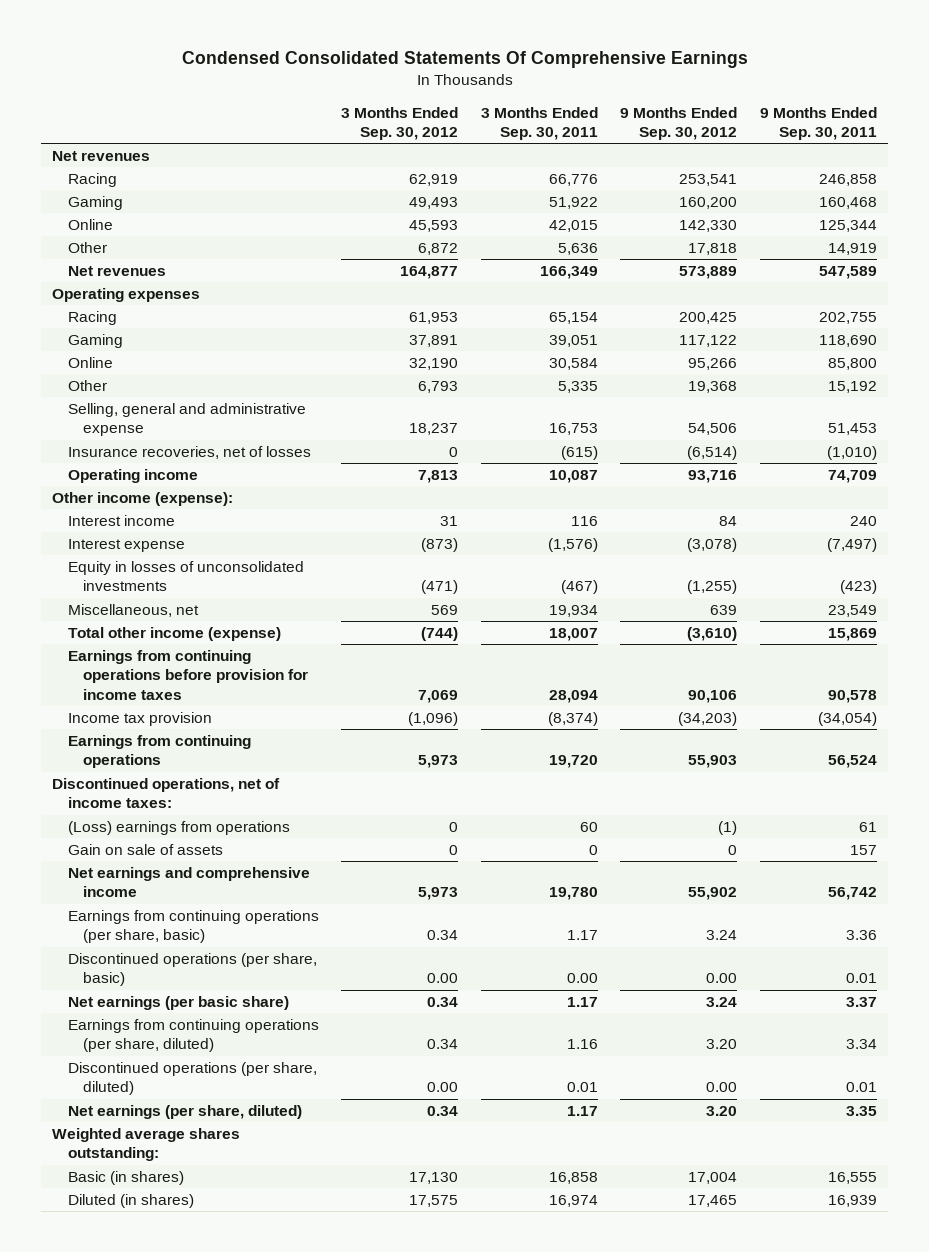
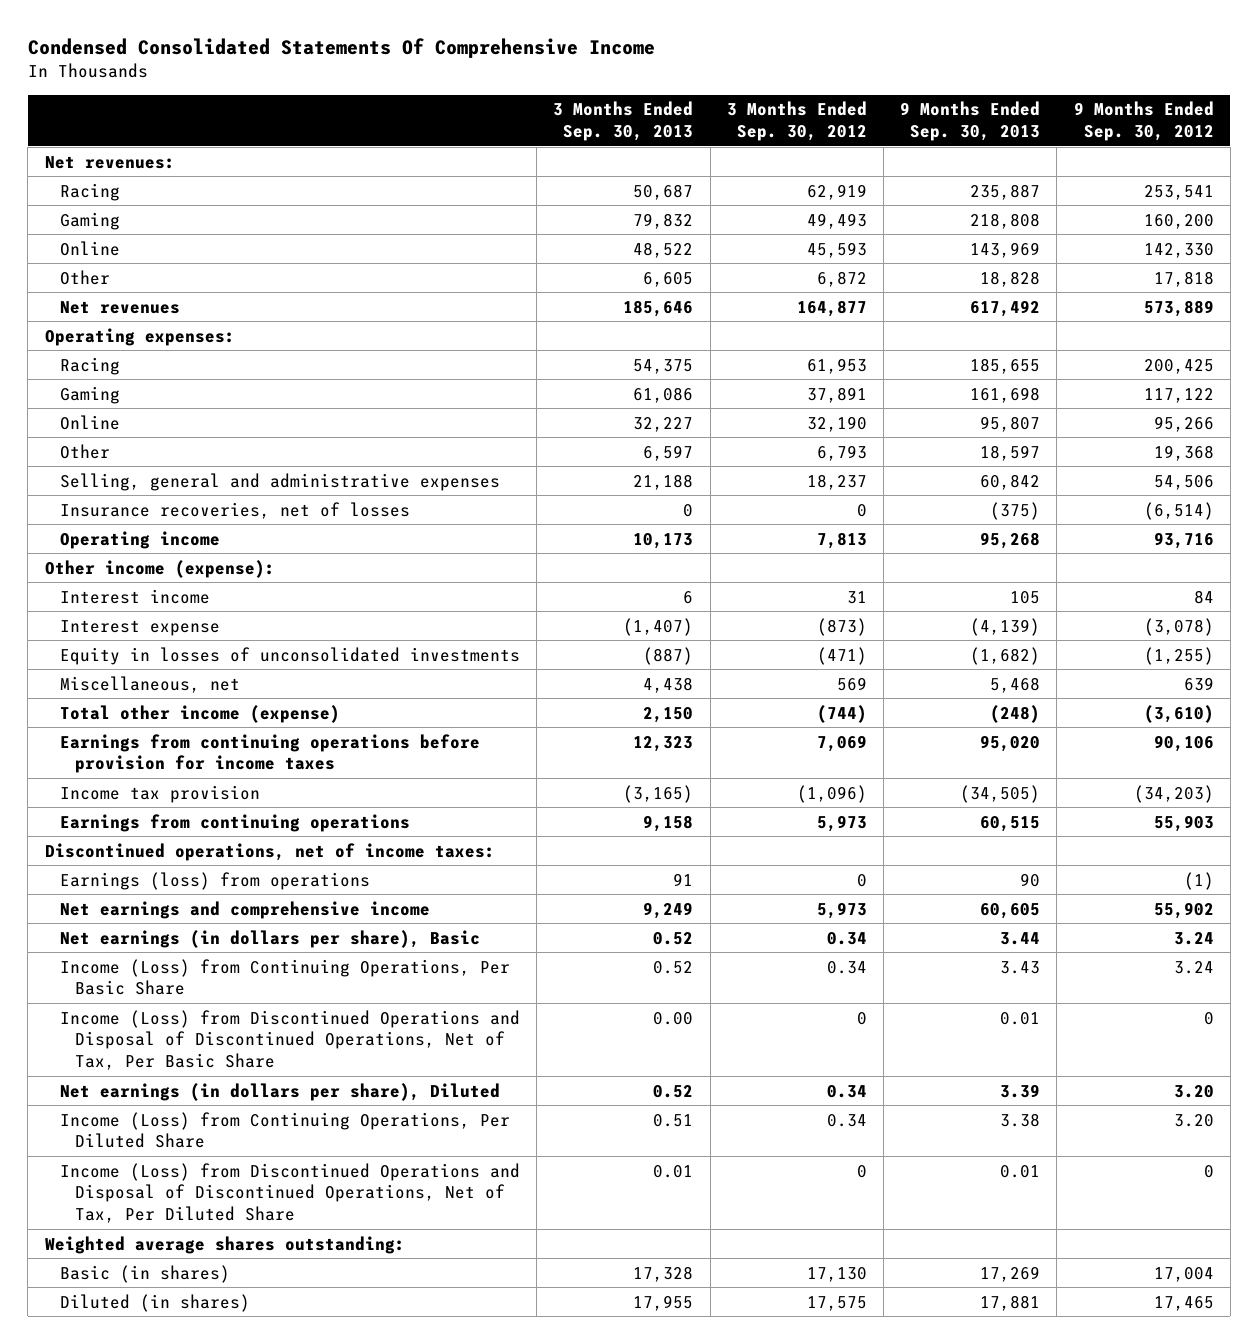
- Condensed Consolidated Statements Of Comprehensive Earnings
+ Condensed Consolidated Statements Of Comprehensive Income
- | 3 Months Ended Sep. 30, 2012 | 3 Months Ended Sep. 30, 2011 | 9 Months Ended Sep. 30, 2012 | 9 Months Ended Sep. 30, 2011
+ | 3 Months Ended Sep. 30, 2013 | 3 Months Ended Sep. 30, 2012 | 9 Months Ended Sep. 30, 2013 | 9 Months Ended Sep. 30, 2012
- Net revenues
+ Net revenues:
- Operating expenses
+ Operating expenses:
- Selling, general and administrative expense | 18,237 | 16,753 | 54,506 | 51,453
+ Selling, general and administrative expenses | 21,188 | 18,237 | 60,842 | 54,506
- (Loss) earnings from operations | 0 | 60 | (1) | 61
- Gain on sale of assets | 0 | 0 | 0 | 157
+ Earnings (loss) from operations | 91 | 0 | 90 | (1)
- Earnings from continuing operations (per share, basic) | 0.34 | 1.17 | 3.24 | 3.36
- Discontinued operations (per share, basic) | 0.00 | 0.00 | 0.00 | 0.01
- Net earnings (per basic share) | 0.34 | 1.17 | 3.24 | 3.37
- Earnings from continuing operations (per share, diluted) | 0.34 | 1.16 | 3.20 | 3.34
- Discontinued operations (per share, diluted) | 0.00 | 0.01 | 0.00 | 0.01
- Net earnings (per share, diluted) | 0.34 | 1.17 | 3.20 | 3.35
+ Net earnings (in dollars per share), Basic | 0.52 | 0.34 | 3.44 | 3.24
+ Income (Loss) from Continuing Operations, Per Basic Share | 0.52 | 0.34 | 3.43 | 3.24
+ Income (Loss) from Discontinued Operations and Disposal of Discontinued Operations, Net of Tax, Per Basic Share | 0.00 | 0 | 0.01 | 0
+ Net earnings (in dollars per share), Diluted | 0.52 | 0.34 | 3.39 | 3.20
+ Income (Loss) from Continuing Operations, Per Diluted Share | 0.51 | 0.34 | 3.38 | 3.20
+ Income (Loss) from Discontinued Operations and Disposal of Discontinued Operations, Net of Tax, Per Diluted Share | 0.01 | 0 | 0.01 | 0

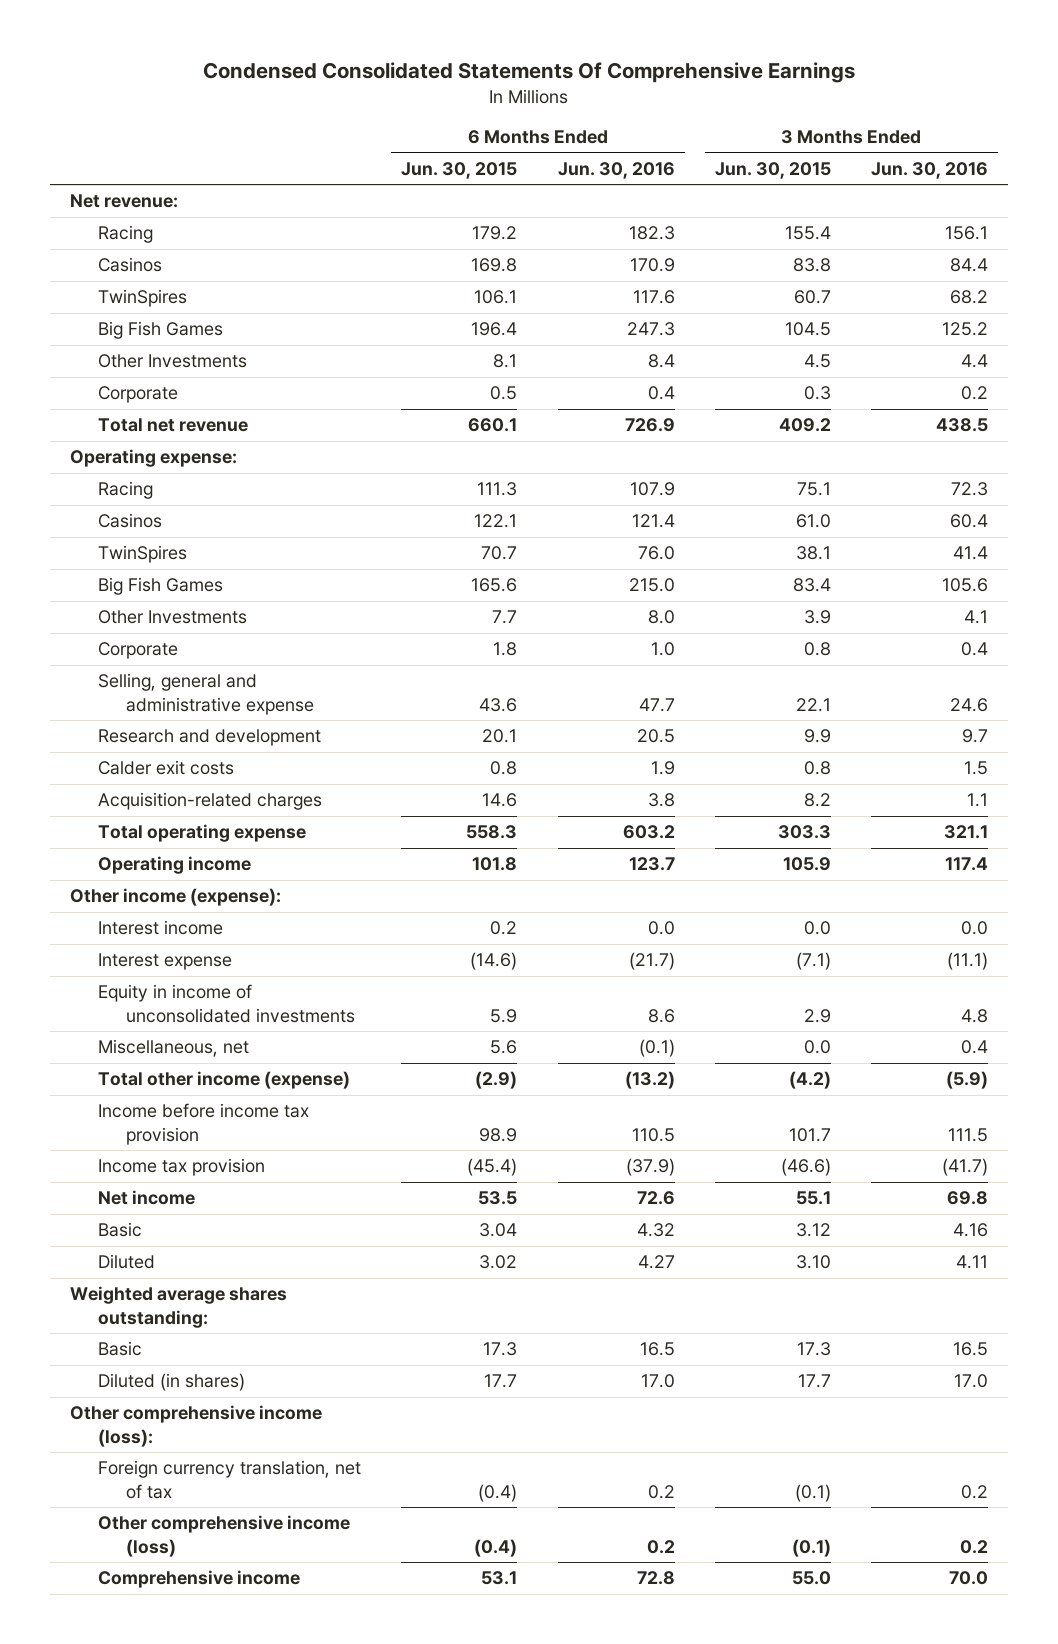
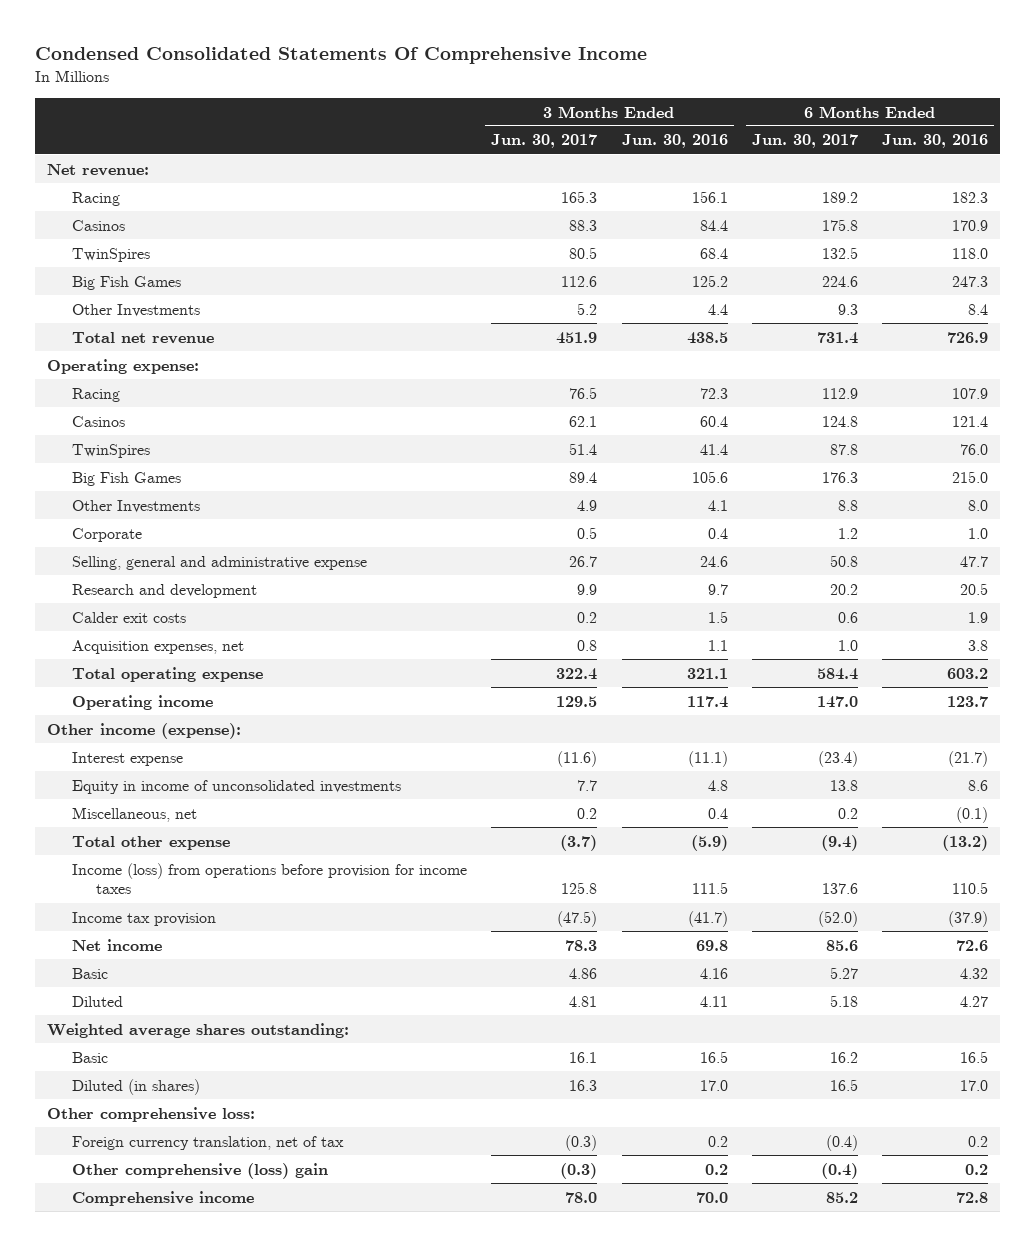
- Condensed Consolidated Statements Of Comprehensive Earnings
+ Condensed Consolidated Statements Of Comprehensive Income
- | 6 Months Ended Jun. 30, 2015 | 6 Months Ended Jun. 30, 2016 | 3 Months Ended Jun. 30, 2015 | 3 Months Ended Jun. 30, 2016
+ | 3 Months Ended Jun. 30, 2017 | 3 Months Ended Jun. 30, 2016 | 6 Months Ended Jun. 30, 2017 | 6 Months Ended Jun. 30, 2016
- TwinSpires | 106.1 | 117.6 | 60.7 | 68.2
+ TwinSpires | 80.5 | 68.4 | 132.5 | 118.0
- Corporate | 0.5 | 0.4 | 0.3 | 0.2
- Acquisition-related charges | 14.6 | 3.8 | 8.2 | 1.1
+ Acquisition expenses, net | 0.8 | 1.1 | 1.0 | 3.8
- Interest income | 0.2 | 0.0 | 0.0 | 0.0
- Total other income (expense) | (2.9) | (13.2) | (4.2) | (5.9)
- Income before income tax provision | 98.9 | 110.5 | 101.7 | 111.5
+ Total other expense | (3.7) | (5.9) | (9.4) | (13.2)
+ Income (loss) from operations before provision for income taxes | 125.8 | 111.5 | 137.6 | 110.5
- Other comprehensive income (loss):
+ Other comprehensive loss:
- Other comprehensive income (loss) | (0.4) | 0.2 | (0.1) | 0.2
+ Other comprehensive (loss) gain | (0.3) | 0.2 | (0.4) | 0.2

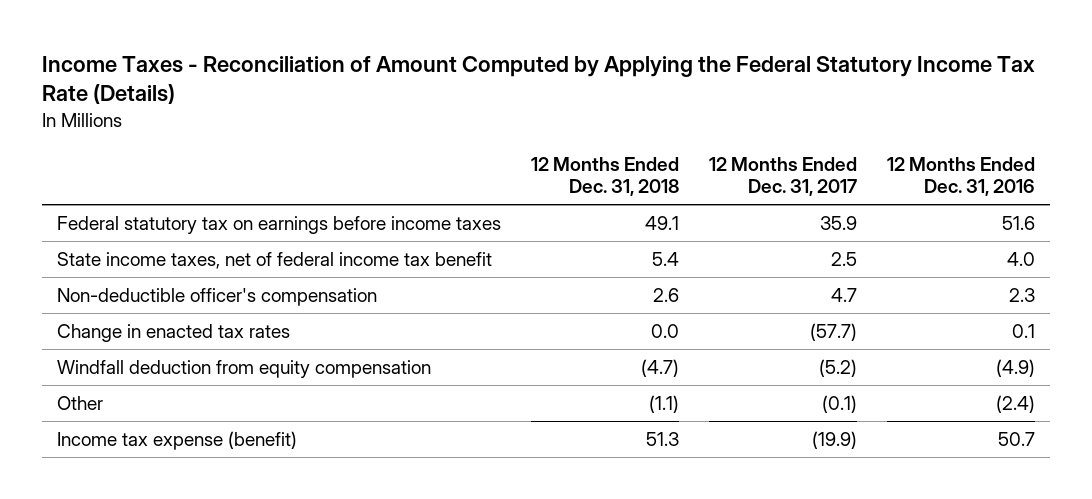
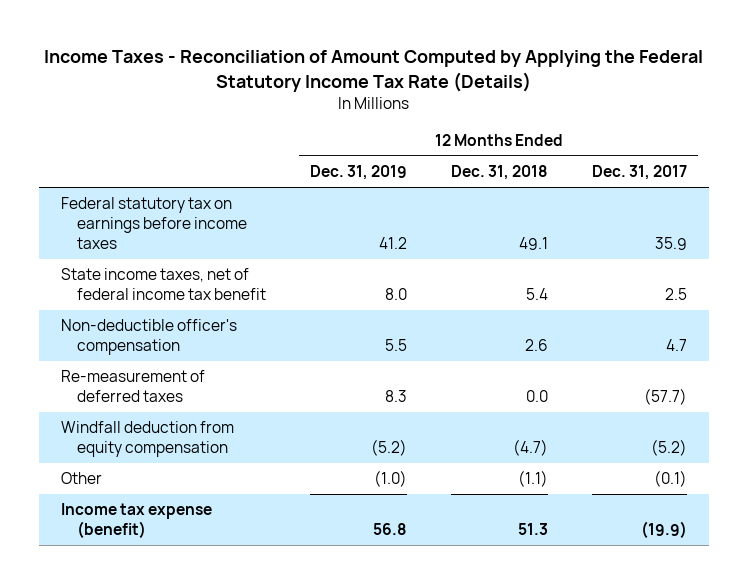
- | 12 Months Ended Dec. 31, 2018 | 12 Months Ended Dec. 31, 2017 | 12 Months Ended Dec. 31, 2016
+ | 12 Months Ended Dec. 31, 2019 | 12 Months Ended Dec. 31, 2018 | 12 Months Ended Dec. 31, 2017
- Change in enacted tax rates | 0.0 | (57.7) | 0.1
+ Re-measurement of deferred taxes | 8.3 | 0.0 | (57.7)

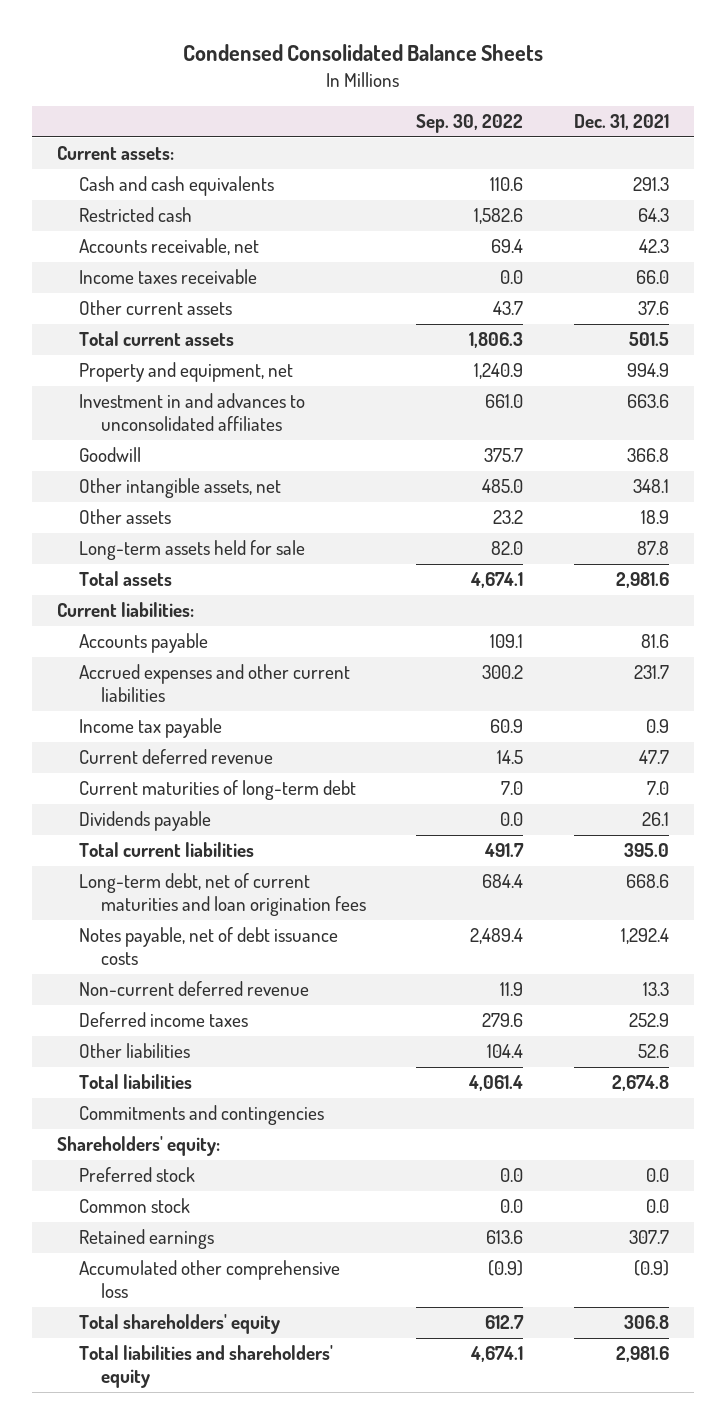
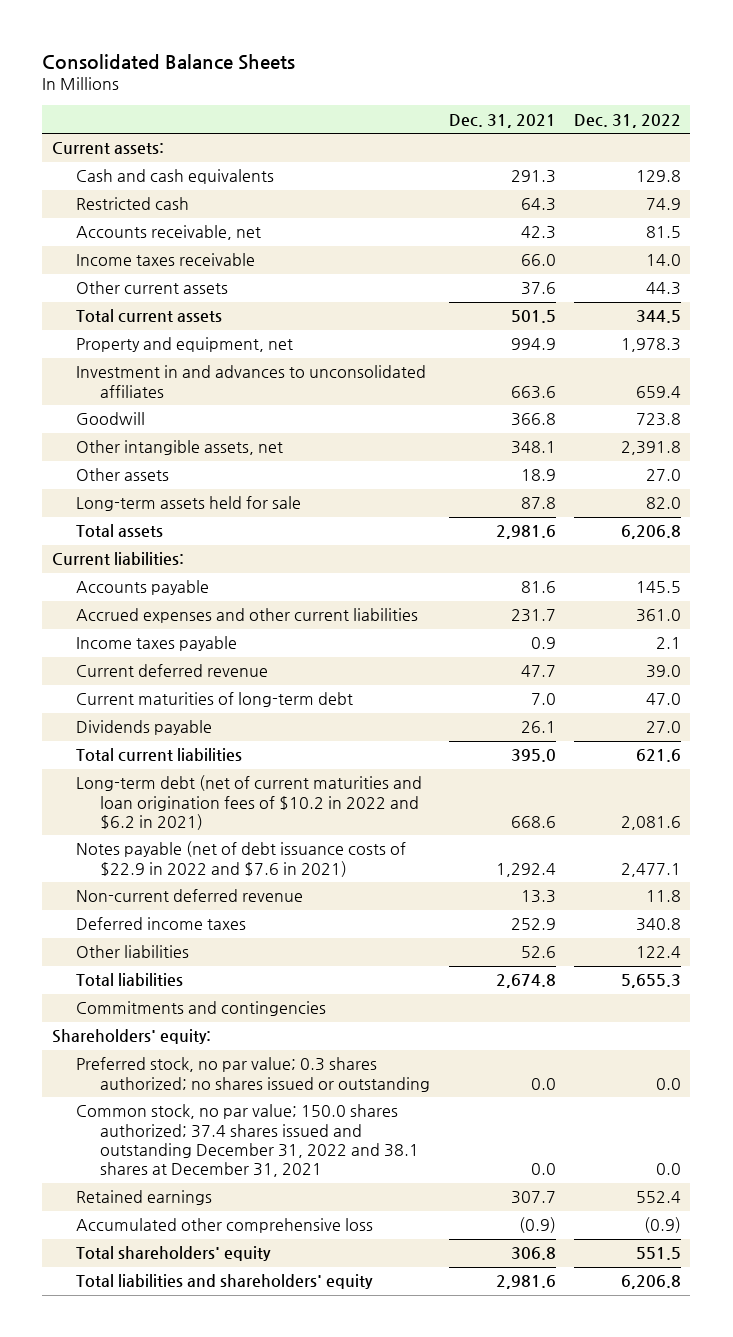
- Condensed Consolidated Balance Sheets
+ Consolidated Balance Sheets
- | Sep. 30, 2022 | Dec. 31, 2021
+ | Dec. 31, 2021 | Dec. 31, 2022
- Income tax payable | 60.9 | 0.9
+ Income taxes payable | 0.9 | 2.1
- Long-term debt, net of current maturities and loan origination fees | 684.4 | 668.6
- Notes payable, net of debt issuance costs | 2,489.4 | 1,292.4
+ Long-term debt (net of current maturities and loan origination fees of $10.2 in 2022 and $6.2 in 2021) | 668.6 | 2,081.6
+ Notes payable (net of debt issuance costs of $22.9 in 2022 and $7.6 in 2021) | 1,292.4 | 2,477.1
- Preferred stock | 0.0 | 0.0
- Common stock | 0.0 | 0.0
+ Preferred stock, no par value; 0.3 shares authorized; no shares issued or outstanding | 0.0 | 0.0
+ Common stock, no par value; 150.0 shares authorized; 37.4 shares issued and outstanding December 31, 2022 and 38.1 shares at December 31, 2021 | 0.0 | 0.0

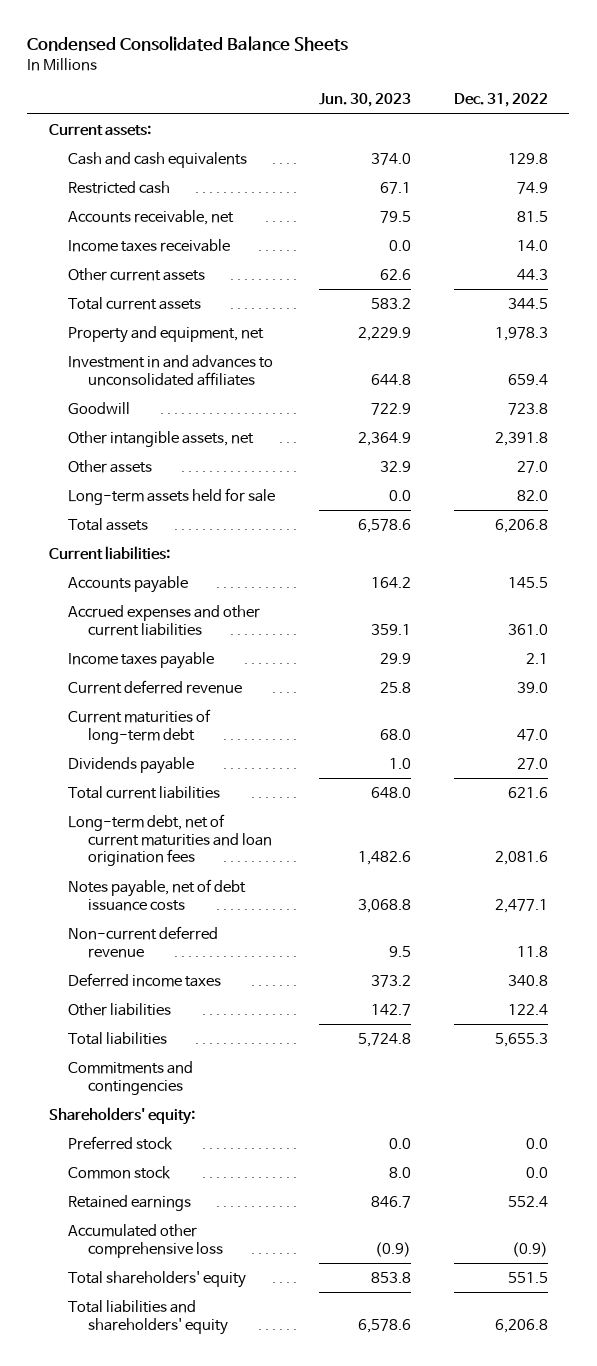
- Consolidated Balance Sheets
+ Condensed Consolidated Balance Sheets
- | Dec. 31, 2021 | Dec. 31, 2022
+ | Jun. 30, 2023 | Dec. 31, 2022
- Long-term debt (net of current maturities and loan origination fees of $10.2 in 2022 and $6.2 in 2021) | 668.6 | 2,081.6
- Notes payable (net of debt issuance costs of $22.9 in 2022 and $7.6 in 2021) | 1,292.4 | 2,477.1
+ Long-term debt, net of current maturities and loan origination fees | 1,482.6 | 2,081.6
+ Notes payable, net of debt issuance costs | 3,068.8 | 2,477.1
- Preferred stock, no par value; 0.3 shares authorized; no shares issued or outstanding | 0.0 | 0.0
- Common stock, no par value; 150.0 shares authorized; 37.4 shares issued and outstanding December 31, 2022 and 38.1 shares at December 31, 2021 | 0.0 | 0.0
+ Preferred stock | 0.0 | 0.0
+ Common stock | 8.0 | 0.0

